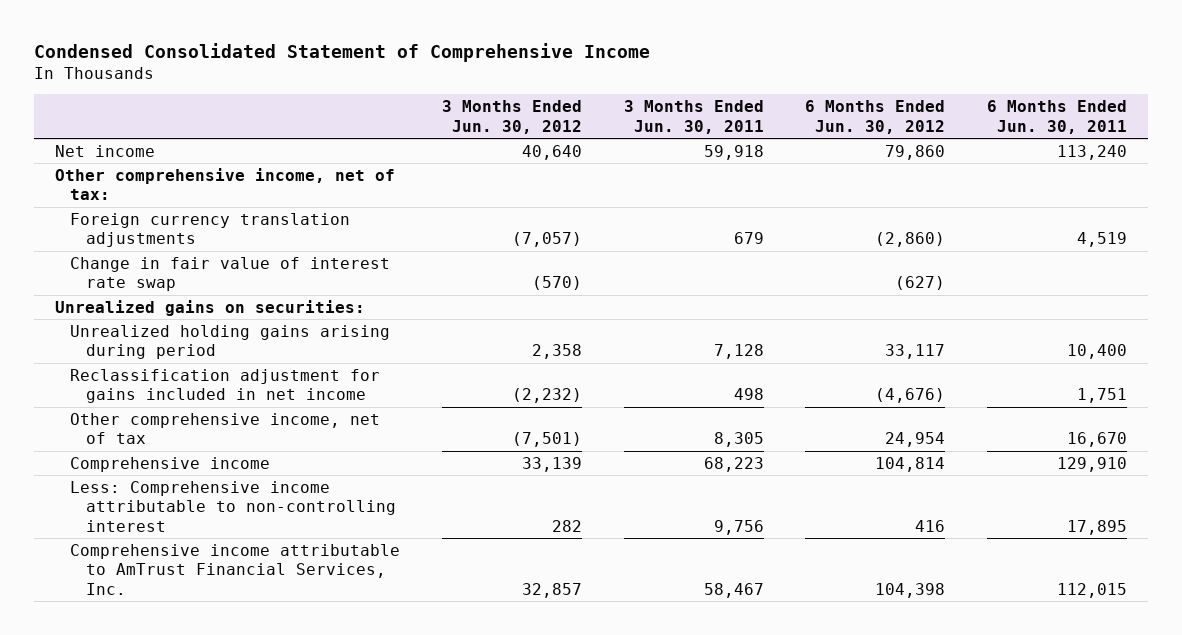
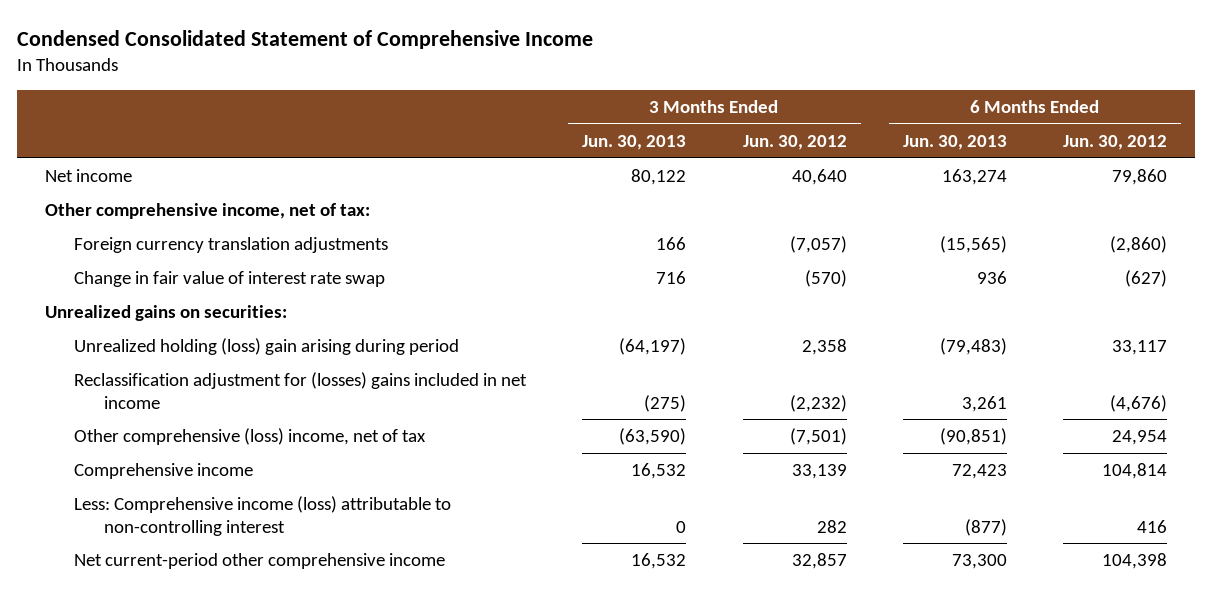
- | 3 Months Ended Jun. 30, 2012 | 3 Months Ended Jun. 30, 2011 | 6 Months Ended Jun. 30, 2012 | 6 Months Ended Jun. 30, 2011
+ | 3 Months Ended Jun. 30, 2013 | 3 Months Ended Jun. 30, 2012 | 6 Months Ended Jun. 30, 2013 | 6 Months Ended Jun. 30, 2012
- Unrealized holding gains arising during period | 2,358 | 7,128 | 33,117 | 10,400
- Reclassification adjustment for gains included in net income | (2,232) | 498 | (4,676) | 1,751
- Other comprehensive income, net of tax | (7,501) | 8,305 | 24,954 | 16,670
+ Unrealized holding (loss) gain arising during period | (64,197) | 2,358 | (79,483) | 33,117
+ Reclassification adjustment for (losses) gains included in net income | (275) | (2,232) | 3,261 | (4,676)
+ Other comprehensive (loss) income, net of tax | (63,590) | (7,501) | (90,851) | 24,954
- Less: Comprehensive income attributable to non-controlling interest | 282 | 9,756 | 416 | 17,895
- Comprehensive income attributable to AmTrust Financial Services, Inc. | 32,857 | 58,467 | 104,398 | 112,015
+ Less: Comprehensive income (loss) attributable to non-controlling interest | 0 | 282 | (877) | 416
+ Net current-period other comprehensive income | 16,532 | 32,857 | 73,300 | 104,398

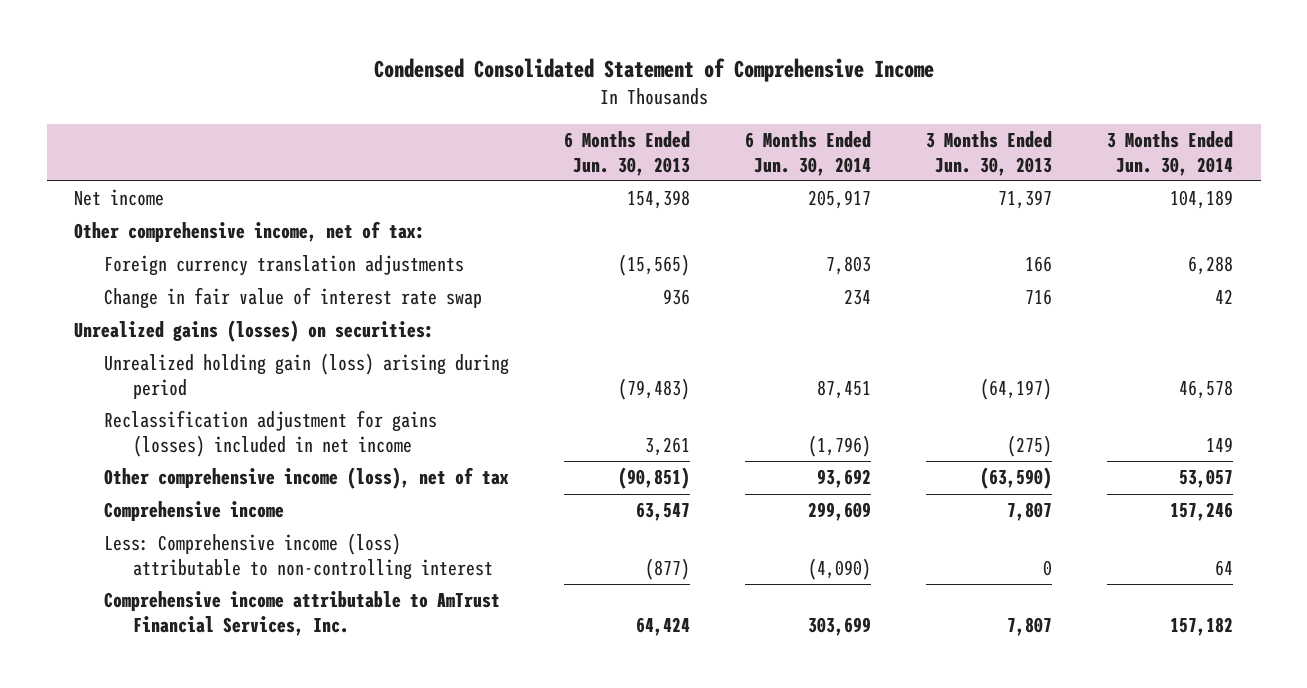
- | 3 Months Ended Jun. 30, 2013 | 3 Months Ended Jun. 30, 2012 | 6 Months Ended Jun. 30, 2013 | 6 Months Ended Jun. 30, 2012
+ | 6 Months Ended Jun. 30, 2013 | 6 Months Ended Jun. 30, 2014 | 3 Months Ended Jun. 30, 2013 | 3 Months Ended Jun. 30, 2014
- Net income | 80,122 | 40,640 | 163,274 | 79,860
+ Net income | 154,398 | 205,917 | 71,397 | 104,189
- Unrealized gains on securities:
- Unrealized holding (loss) gain arising during period | (64,197) | 2,358 | (79,483) | 33,117
- Reclassification adjustment for (losses) gains included in net income | (275) | (2,232) | 3,261 | (4,676)
- Other comprehensive (loss) income, net of tax | (63,590) | (7,501) | (90,851) | 24,954
- Comprehensive income | 16,532 | 33,139 | 72,423 | 104,814
+ Unrealized gains (losses) on securities:
+ Unrealized holding gain (loss) arising during period | (79,483) | 87,451 | (64,197) | 46,578
+ Reclassification adjustment for gains (losses) included in net income | 3,261 | (1,796) | (275) | 149
+ Other comprehensive income (loss), net of tax | (90,851) | 93,692 | (63,590) | 53,057
+ Comprehensive income | 63,547 | 299,609 | 7,807 | 157,246
- Net current-period other comprehensive income | 16,532 | 32,857 | 73,300 | 104,398
+ Comprehensive income attributable to AmTrust Financial Services, Inc. | 64,424 | 303,699 | 7,807 | 157,182

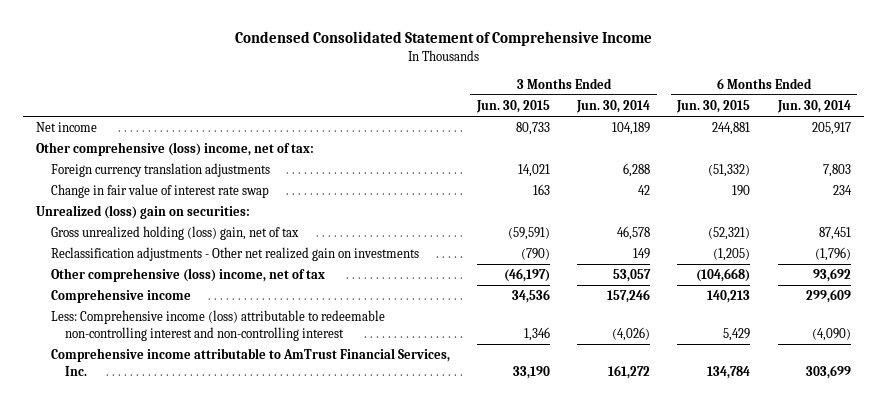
- | 6 Months Ended Jun. 30, 2013 | 6 Months Ended Jun. 30, 2014 | 3 Months Ended Jun. 30, 2013 | 3 Months Ended Jun. 30, 2014
+ | 3 Months Ended Jun. 30, 2015 | 3 Months Ended Jun. 30, 2014 | 6 Months Ended Jun. 30, 2015 | 6 Months Ended Jun. 30, 2014
- Other comprehensive income, net of tax:
+ Other comprehensive (loss) income, net of tax:
- Unrealized gains (losses) on securities:
- Unrealized holding gain (loss) arising during period | (79,483) | 87,451 | (64,197) | 46,578
- Reclassification adjustment for gains (losses) included in net income | 3,261 | (1,796) | (275) | 149
- Other comprehensive income (loss), net of tax | (90,851) | 93,692 | (63,590) | 53,057
+ Unrealized (loss) gain on securities:
+ Gross unrealized holding (loss) gain, net of tax | (59,591) | 46,578 | (52,321) | 87,451
+ Reclassification adjustments - Other net realized gain on investments | (790) | 149 | (1,205) | (1,796)
+ Other comprehensive (loss) income, net of tax | (46,197) | 53,057 | (104,668) | 93,692
- Less: Comprehensive income (loss) attributable to non-controlling interest | (877) | (4,090) | 0 | 64
- Comprehensive income attributable to AmTrust Financial Services, Inc. | 64,424 | 303,699 | 7,807 | 157,182
+ Less: Comprehensive income (loss) attributable to redeemable non-controlling interest and non-controlling interest | 1,346 | (4,026) | 5,429 | (4,090)
+ Comprehensive income attributable to AmTrust Financial Services, Inc. | 33,190 | 161,272 | 134,784 | 303,699

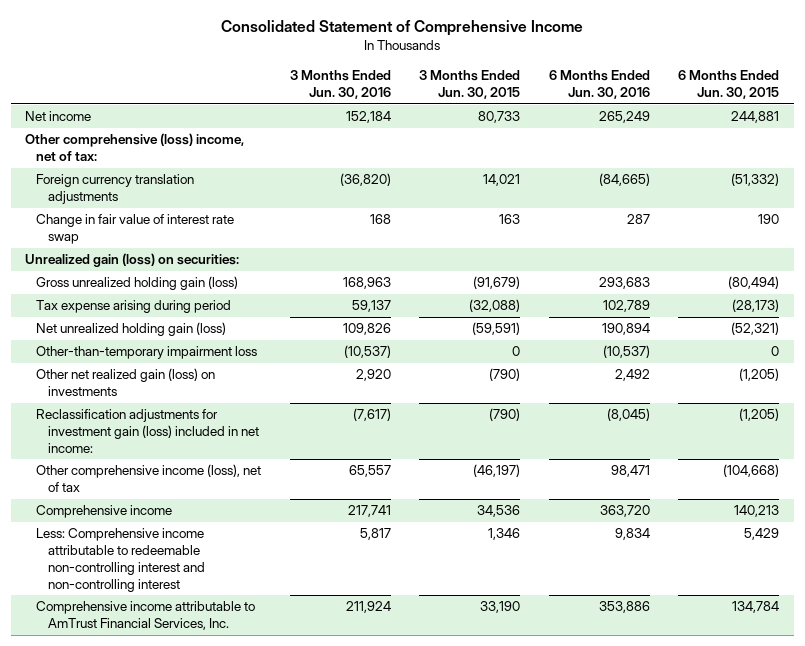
- Condensed Consolidated Statement of Comprehensive Income
+ Consolidated Statement of Comprehensive Income
- | 3 Months Ended Jun. 30, 2015 | 3 Months Ended Jun. 30, 2014 | 6 Months Ended Jun. 30, 2015 | 6 Months Ended Jun. 30, 2014
+ | 3 Months Ended Jun. 30, 2016 | 3 Months Ended Jun. 30, 2015 | 6 Months Ended Jun. 30, 2016 | 6 Months Ended Jun. 30, 2015
- Unrealized (loss) gain on securities:
- Gross unrealized holding (loss) gain, net of tax | (59,591) | 46,578 | (52,321) | 87,451
- Reclassification adjustments - Other net realized gain on investments | (790) | 149 | (1,205) | (1,796)
- Other comprehensive (loss) income, net of tax | (46,197) | 53,057 | (104,668) | 93,692
+ Unrealized gain (loss) on securities:
+ Gross unrealized holding gain (loss) | 168,963 | (91,679) | 293,683 | (80,494)
+ Tax expense arising during period | 59,137 | (32,088) | 102,789 | (28,173)
+ Net unrealized holding gain (loss) | 109,826 | (59,591) | 190,894 | (52,321)
+ Other-than-temporary impairment loss | (10,537) | 0 | (10,537) | 0
+ Other net realized gain (loss) on investments | 2,920 | (790) | 2,492 | (1,205)
+ Reclassification adjustments for investment gain (loss) included in net income: | (7,617) | (790) | (8,045) | (1,205)
+ Other comprehensive income (loss), net of tax | 65,557 | (46,197) | 98,471 | (104,668)
- Less: Comprehensive income (loss) attributable to redeemable non-controlling interest and non-controlling interest | 1,346 | (4,026) | 5,429 | (4,090)
+ Less: Comprehensive income attributable to redeemable non-controlling interest and non-controlling interest | 5,817 | 1,346 | 9,834 | 5,429

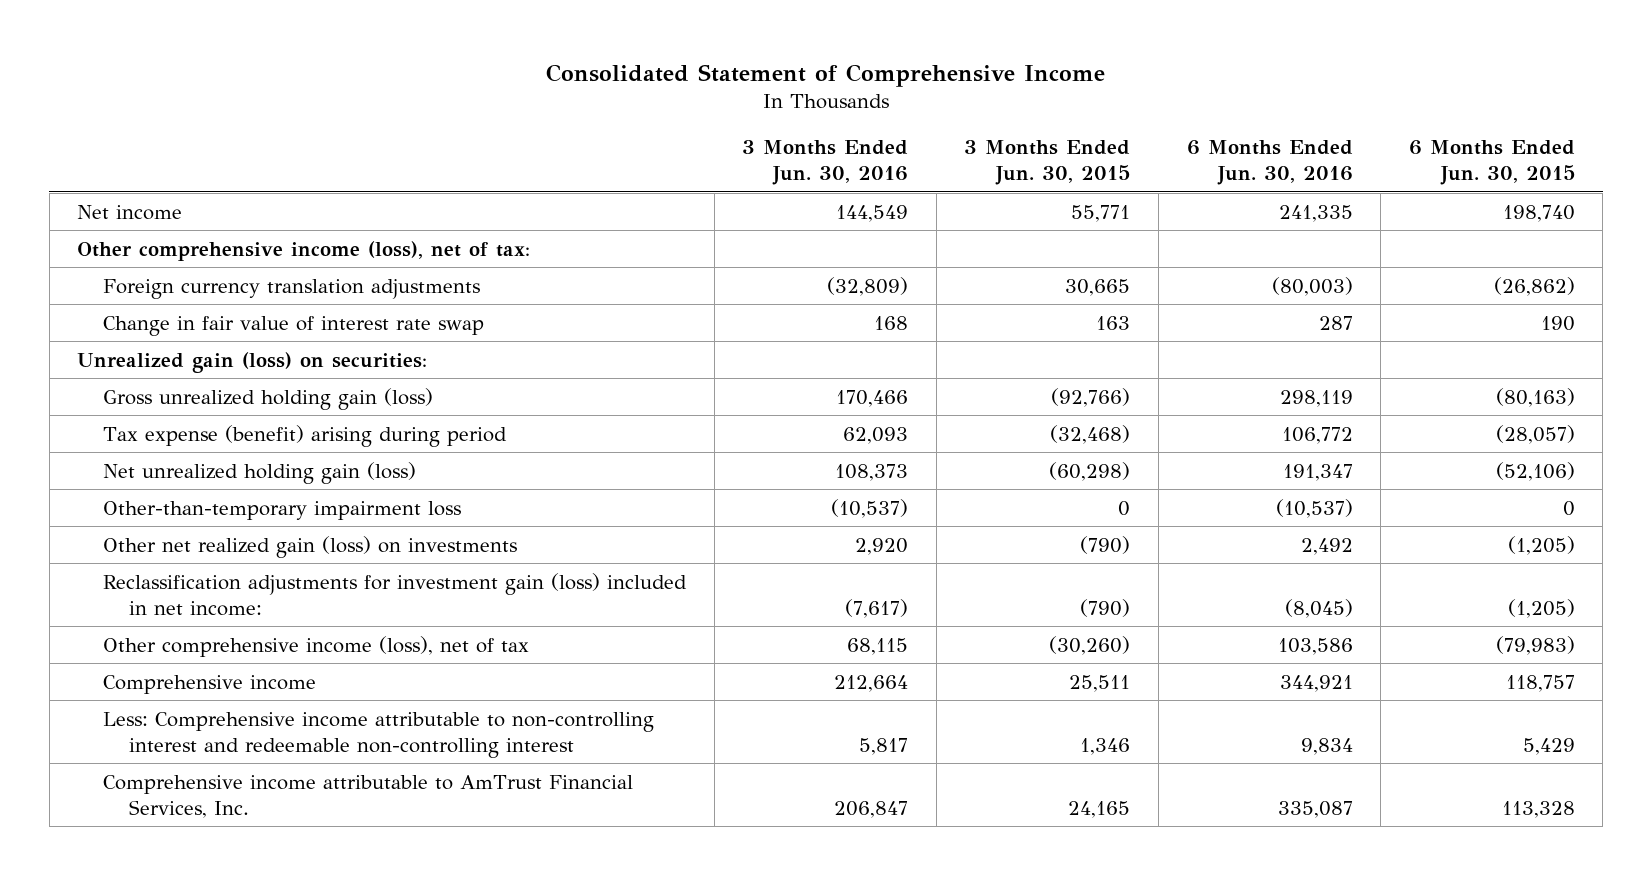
- Net income | 152,184 | 80,733 | 265,249 | 244,881
- Other comprehensive (loss) income, net of tax:
- Foreign currency translation adjustments | (36,820) | 14,021 | (84,665) | (51,332)
+ Net income | 144,549 | 55,771 | 241,335 | 198,740
+ Other comprehensive income (loss), net of tax:
+ Foreign currency translation adjustments | (32,809) | 30,665 | (80,003) | (26,862)
- Gross unrealized holding gain (loss) | 168,963 | (91,679) | 293,683 | (80,494)
- Tax expense arising during period | 59,137 | (32,088) | 102,789 | (28,173)
- Net unrealized holding gain (loss) | 109,826 | (59,591) | 190,894 | (52,321)
+ Gross unrealized holding gain (loss) | 170,466 | (92,766) | 298,119 | (80,163)
+ Tax expense (benefit) arising during period | 62,093 | (32,468) | 106,772 | (28,057)
+ Net unrealized holding gain (loss) | 108,373 | (60,298) | 191,347 | (52,106)
- Other comprehensive income (loss), net of tax | 65,557 | (46,197) | 98,471 | (104,668)
- Comprehensive income | 217,741 | 34,536 | 363,720 | 140,213
- Less: Comprehensive income attributable to redeemable non-controlling interest and non-controlling interest | 5,817 | 1,346 | 9,834 | 5,429
- Comprehensive income attributable to AmTrust Financial Services, Inc. | 211,924 | 33,190 | 353,886 | 134,784
+ Other comprehensive income (loss), net of tax | 68,115 | (30,260) | 103,586 | (79,983)
+ Comprehensive income | 212,664 | 25,511 | 344,921 | 118,757
+ Less: Comprehensive income attributable to non-controlling interest and redeemable non-controlling interest | 5,817 | 1,346 | 9,834 | 5,429
+ Comprehensive income attributable to AmTrust Financial Services, Inc. | 206,847 | 24,165 | 335,087 | 113,328

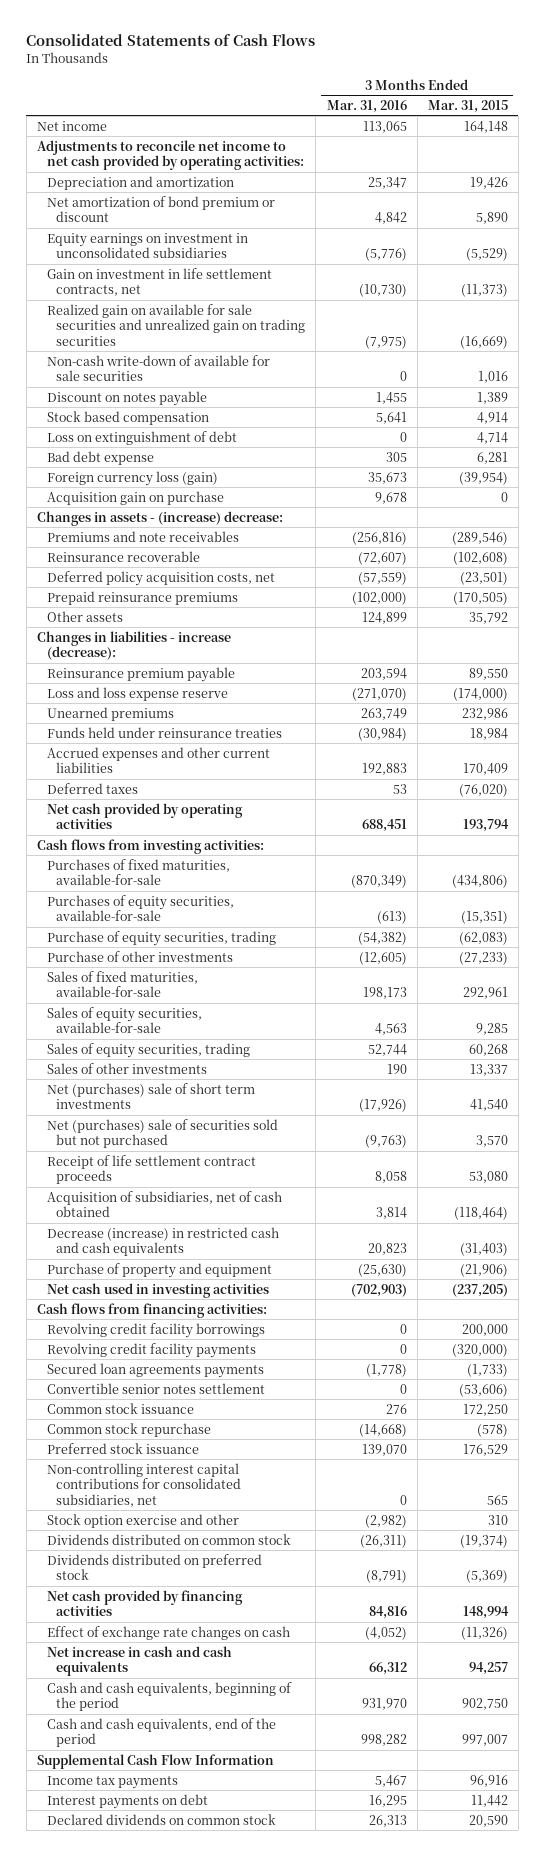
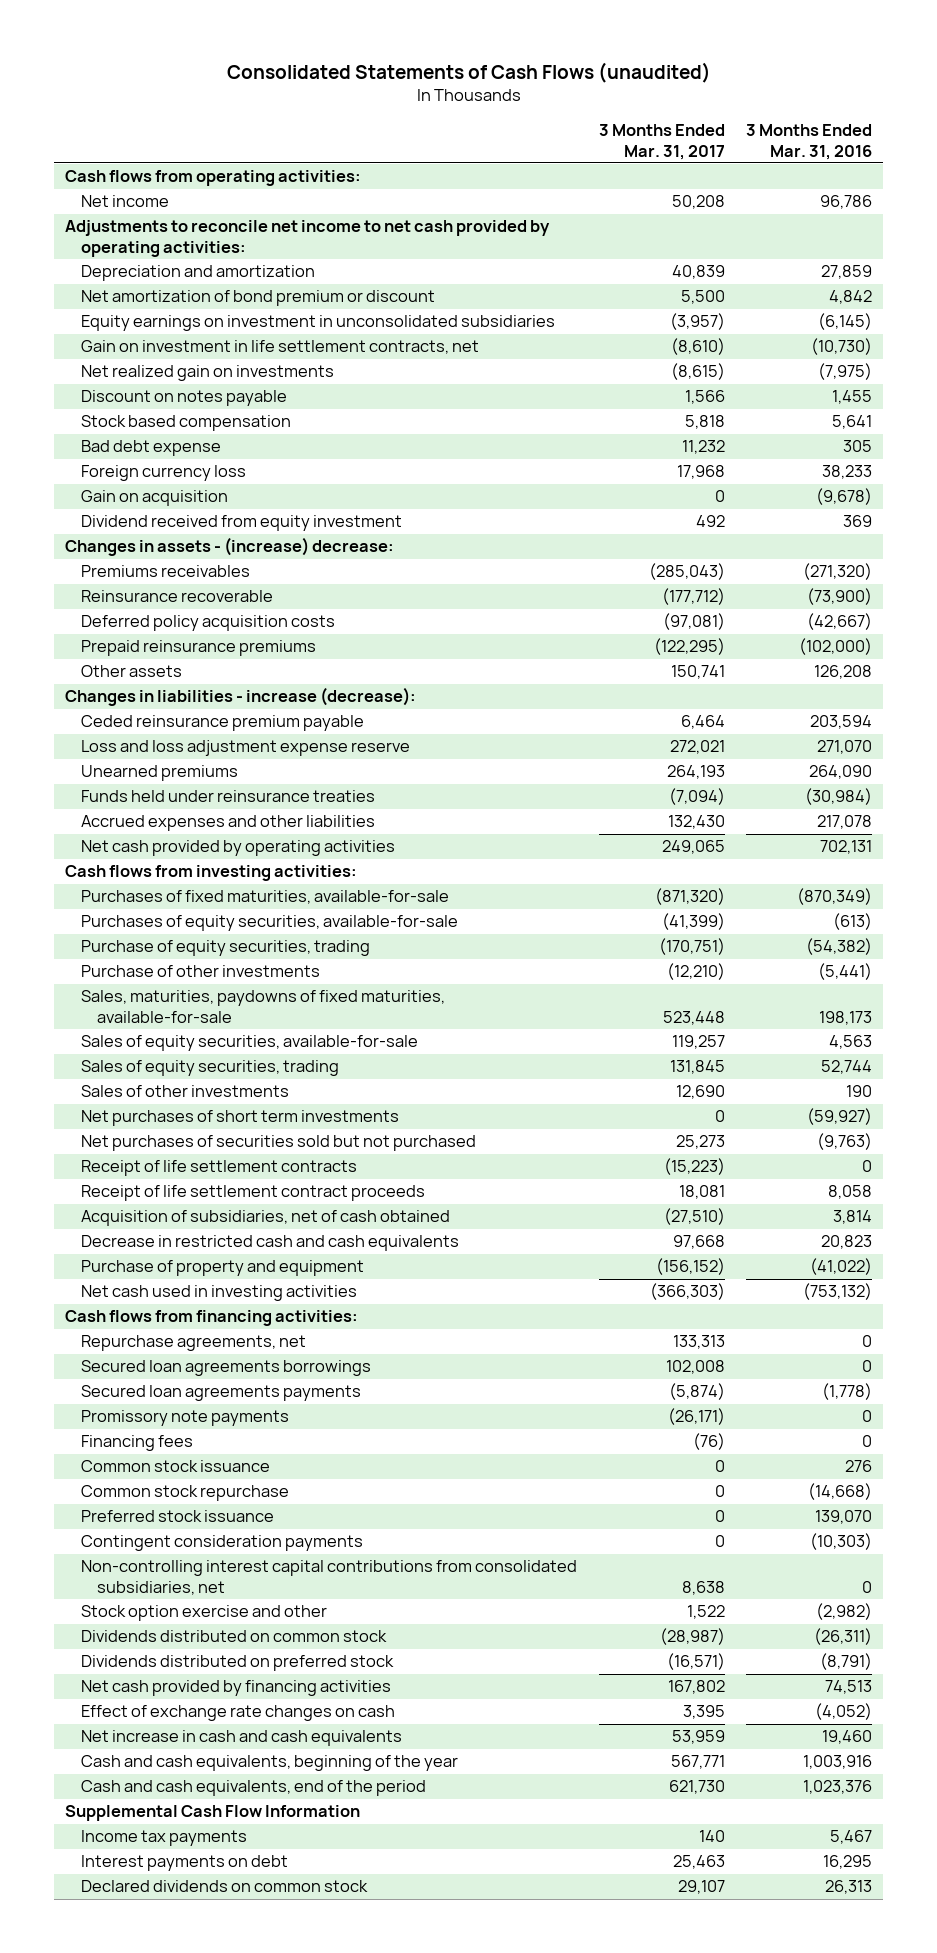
- Consolidated Statements of Cash Flows
+ Consolidated Statements of Cash Flows (unaudited)
- | 3 Months Ended Mar. 31, 2016 | 3 Months Ended Mar. 31, 2015
+ | 3 Months Ended Mar. 31, 2017 | 3 Months Ended Mar. 31, 2016
- Net income | 113,065 | 164,148
+ Cash flows from operating activities:
+ Net income | 50,208 | 96,786
- Depreciation and amortization | 25,347 | 19,426
+ Depreciation and amortization | 40,839 | 27,859
- Equity earnings on investment in unconsolidated subsidiaries | (5,776) | (5,529)
+ Equity earnings on investment in unconsolidated subsidiaries | (3,957) | (6,145)
- Realized gain on available for sale securities and unrealized gain on trading securities | (7,975) | (16,669)
- Non-cash write-down of available for sale securities | 0 | 1,016
+ Net realized gain on investments | (8,615) | (7,975)
- Loss on extinguishment of debt | 0 | 4,714
- Foreign currency loss (gain) | 35,673 | (39,954)
- Acquisition gain on purchase | 9,678 | 0
+ Foreign currency loss | 17,968 | 38,233
+ Gain on acquisition | 0 | (9,678)
+ Dividend received from equity investment | 492 | 369
- Premiums and note receivables | (256,816) | (289,546)
- Reinsurance recoverable | (72,607) | (102,608)
- Deferred policy acquisition costs, net | (57,559) | (23,501)
+ Premiums receivables | (285,043) | (271,320)
+ Reinsurance recoverable | (177,712) | (73,900)
+ Deferred policy acquisition costs | (97,081) | (42,667)
- Other assets | 124,899 | 35,792
+ Other assets | 150,741 | 126,208
- Reinsurance premium payable | 203,594 | 89,550
- Loss and loss expense reserve | (271,070) | (174,000)
- Unearned premiums | 263,749 | 232,986
+ Ceded reinsurance premium payable | 6,464 | 203,594
+ Loss and loss adjustment expense reserve | 272,021 | 271,070
+ Unearned premiums | 264,193 | 264,090
- Accrued expenses and other current liabilities | 192,883 | 170,409
- Deferred taxes | 53 | (76,020)
- Net cash provided by operating activities | 688,451 | 193,794
+ Accrued expenses and other liabilities | 132,430 | 217,078
+ Net cash provided by operating activities | 249,065 | 702,131
- Purchase of other investments | (12,605) | (27,233)
- Sales of fixed maturities, available-for-sale | 198,173 | 292,961
+ Purchase of other investments | (12,210) | (5,441)
+ Sales, maturities, paydowns of fixed maturities, available-for-sale | 523,448 | 198,173
- Net (purchases) sale of short term investments | (17,926) | 41,540
- Net (purchases) sale of securities sold but not purchased | (9,763) | 3,570
+ Net purchases of short term investments | 0 | (59,927)
+ Net purchases of securities sold but not purchased | 25,273 | (9,763)
+ Receipt of life settlement contracts | (15,223) | 0
- Decrease (increase) in restricted cash and cash equivalents | 20,823 | (31,403)
- Purchase of property and equipment | (25,630) | (21,906)
- Net cash used in investing activities | (702,903) | (237,205)
+ Decrease in restricted cash and cash equivalents | 97,668 | 20,823
+ Purchase of property and equipment | (156,152) | (41,022)
+ Net cash used in investing activities | (366,303) | (753,132)
- Revolving credit facility borrowings | 0 | 200,000
- Revolving credit facility payments | 0 | (320,000)
+ Repurchase agreements, net | 133,313 | 0
+ Secured loan agreements borrowings | 102,008 | 0
- Convertible senior notes settlement | 0 | (53,606)
+ Promissory note payments | (26,171) | 0
+ Financing fees | (76) | 0
- Non-controlling interest capital contributions for consolidated subsidiaries, net | 0 | 565
+ Contingent consideration payments | 0 | (10,303)
+ Non-controlling interest capital contributions from consolidated subsidiaries, net | 8,638 | 0
- Net cash provided by financing activities | 84,816 | 148,994
+ Net cash provided by financing activities | 167,802 | 74,513
- Net increase in cash and cash equivalents | 66,312 | 94,257
- Cash and cash equivalents, beginning of the period | 931,970 | 902,750
- Cash and cash equivalents, end of the period | 998,282 | 997,007
+ Net increase in cash and cash equivalents | 53,959 | 19,460
+ Cash and cash equivalents, beginning of the year | 567,771 | 1,003,916
+ Cash and cash equivalents, end of the period | 621,730 | 1,023,376

